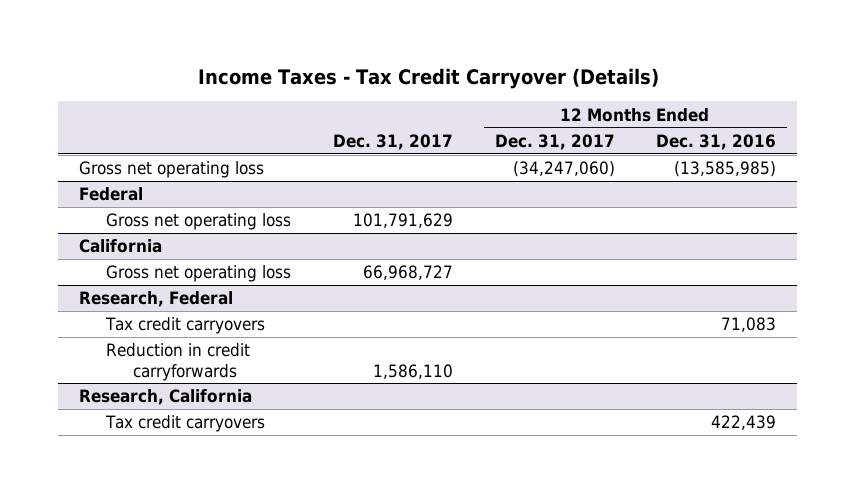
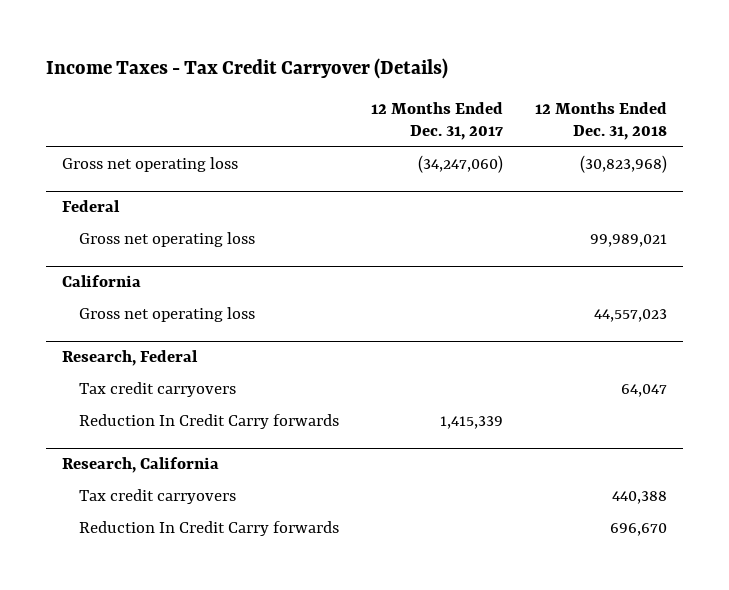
- | Dec. 31, 2017 | 12 Months Ended Dec. 31, 2017 | 12 Months Ended Dec. 31, 2016
+ | 12 Months Ended Dec. 31, 2017 | 12 Months Ended Dec. 31, 2018
@ Research, Federal
- Reduction in credit carryforwards | 1,586,110 | |
+ Reduction In Credit Carry forwards | 1,415,339 |
@ Research, California
+ Reduction In Credit Carry forwards | | 696,670

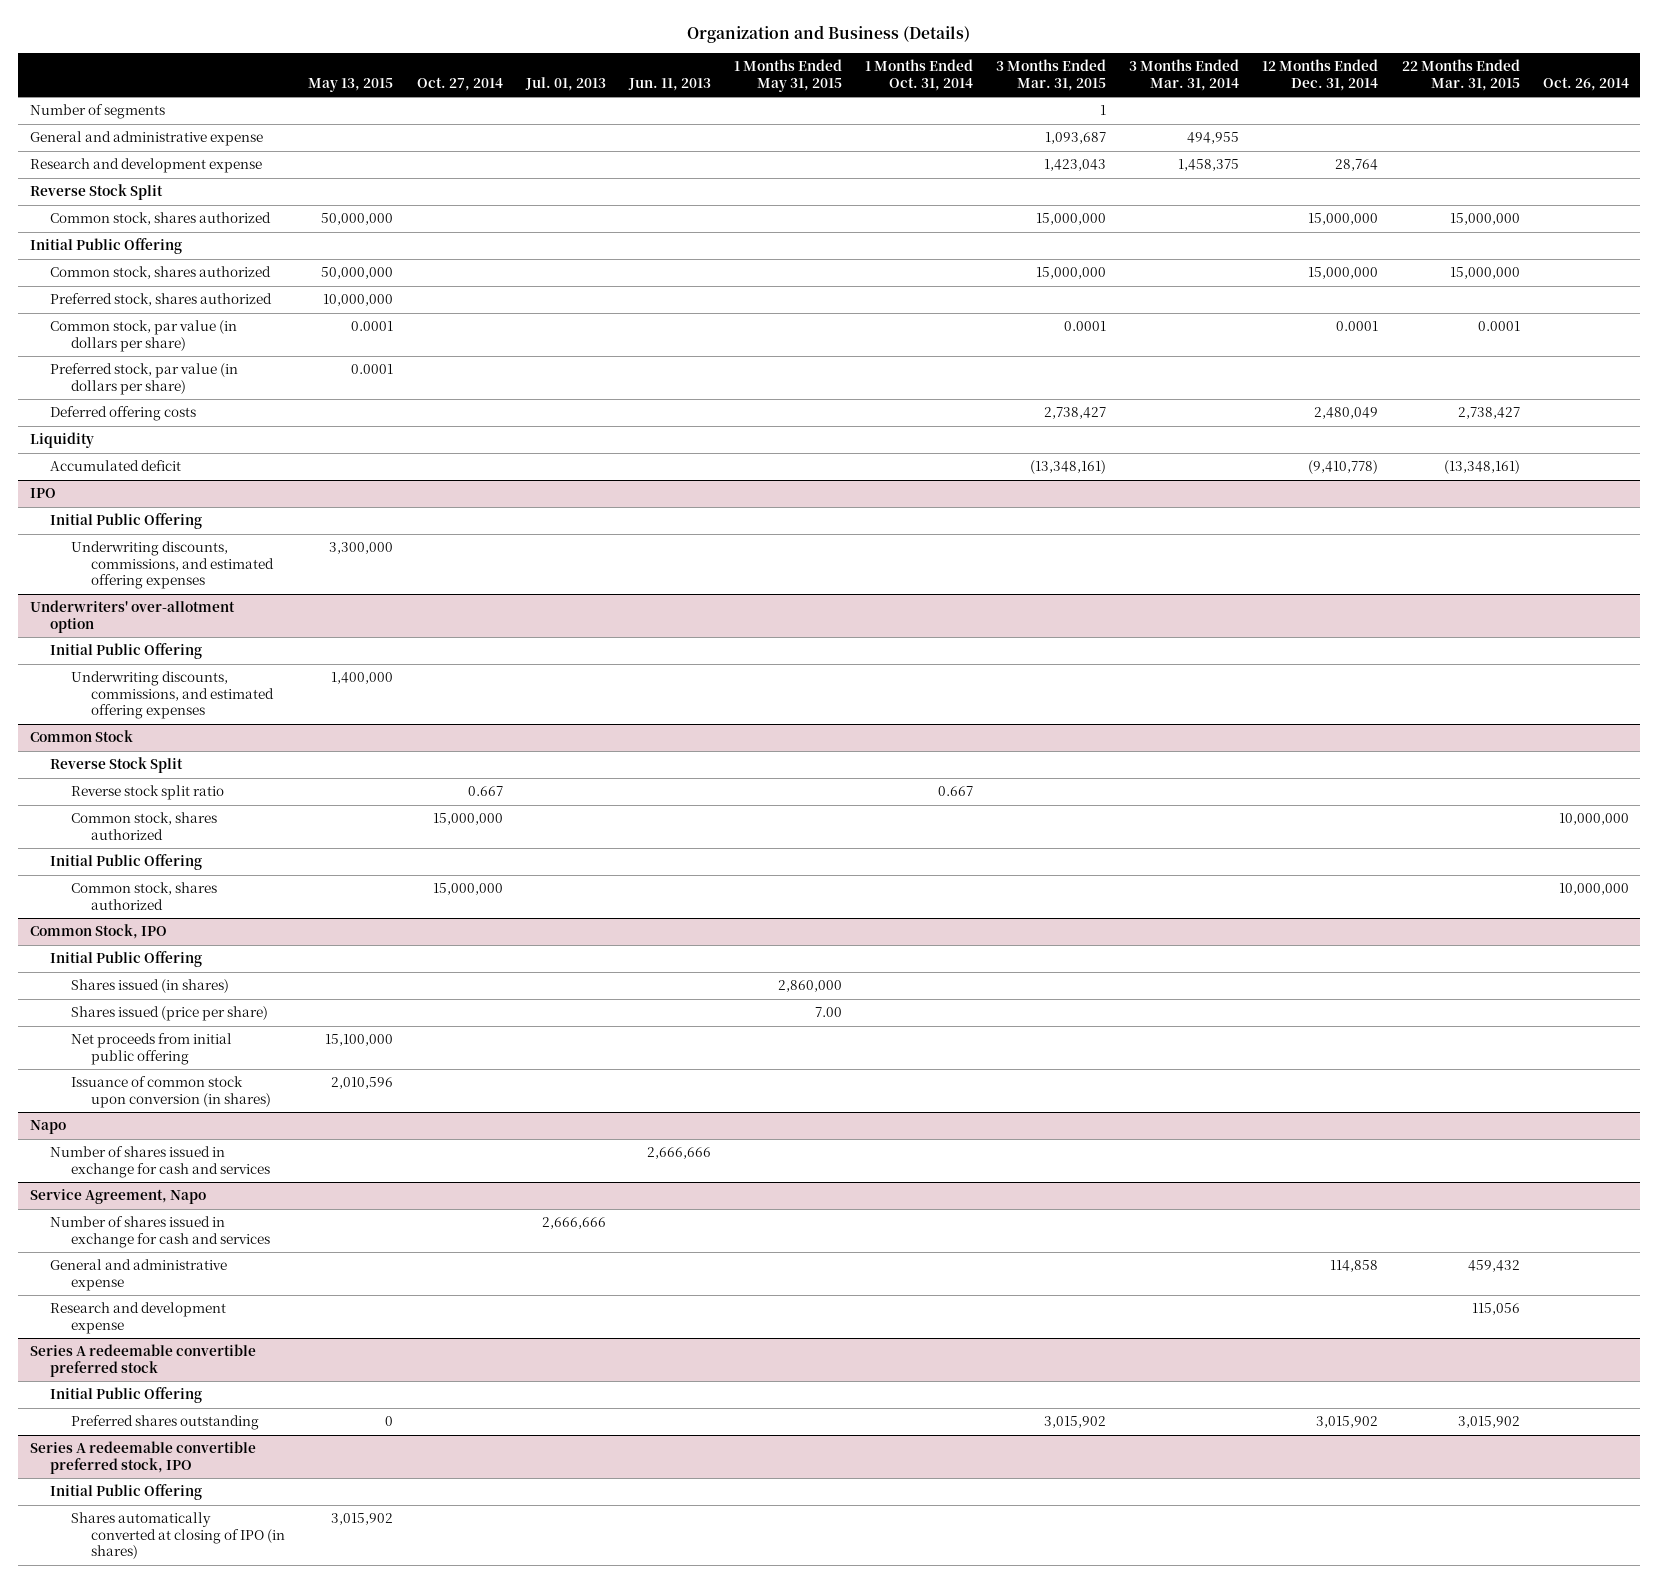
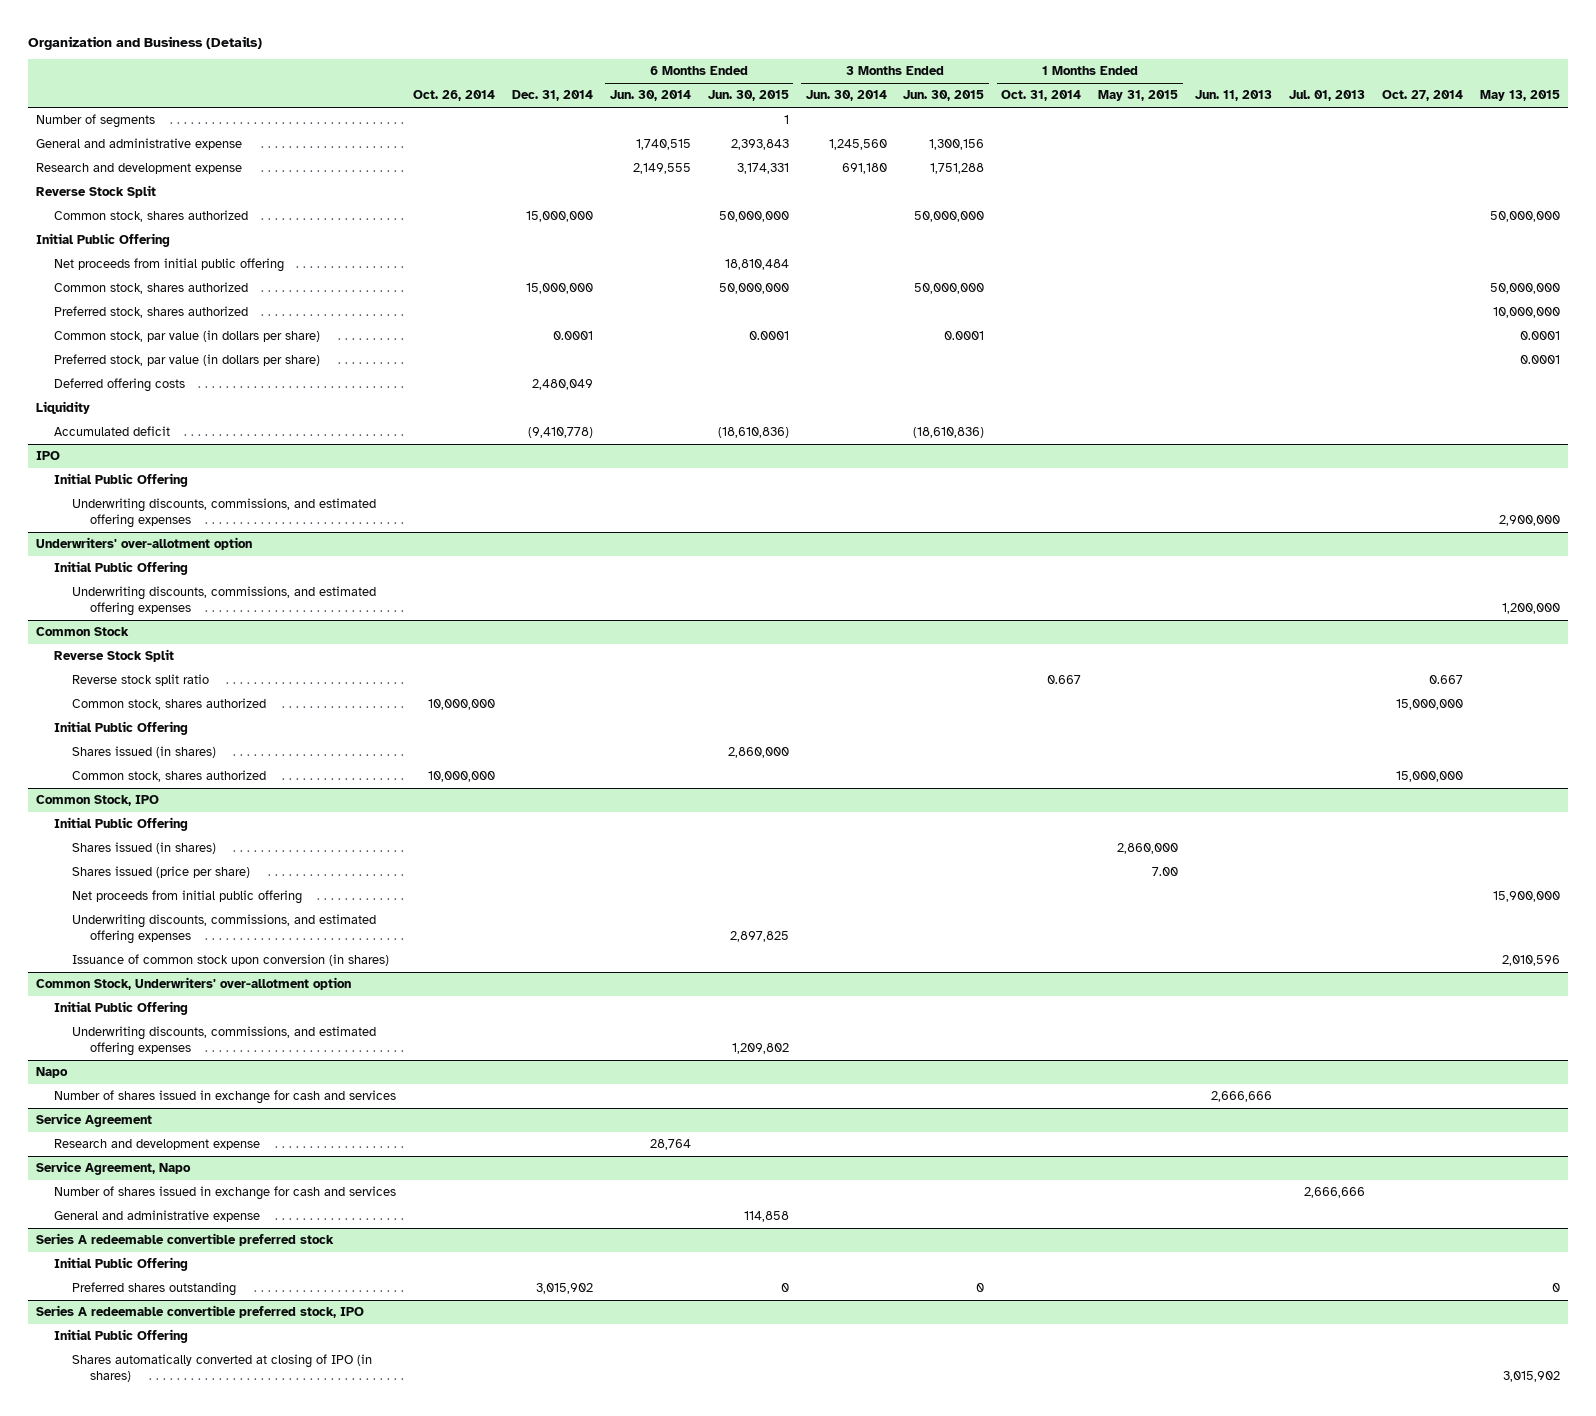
- | May 13, 2015 | Oct. 27, 2014 | Jul. 01, 2013 | Jun. 11, 2013 | 1 Months Ended May 31, 2015 | 1 Months Ended Oct. 31, 2014 | 3 Months Ended Mar. 31, 2015 | 3 Months Ended Mar. 31, 2014 | 12 Months Ended Dec. 31, 2014 | 22 Months Ended Mar. 31, 2015 | Oct. 26, 2014
+ | Oct. 26, 2014 | Dec. 31, 2014 | 6 Months Ended Jun. 30, 2014 | 6 Months Ended Jun. 30, 2015 | 3 Months Ended Jun. 30, 2014 | 3 Months Ended Jun. 30, 2015 | 1 Months Ended Oct. 31, 2014 | 1 Months Ended May 31, 2015 | Jun. 11, 2013 | Jul. 01, 2013 | Oct. 27, 2014 | May 13, 2015
+ Net proceeds from initial public offering | | | | 18,810,484 | | | | | | | |
@ IPO
- Underwriting discounts, commissions, and estimated offering expenses | 3,300,000 | | | | | | | | | |
+ Underwriting discounts, commissions, and estimated offering expenses | | | | | | | | | | | | 2,900,000
@ Underwriters' over-allotment option
- Underwriting discounts, commissions, and estimated offering expenses | 1,400,000 | | | | | | | | | |
+ Underwriting discounts, commissions, and estimated offering expenses | | | | | | | | | | | | 1,200,000
@ Common Stock
+ Shares issued (in shares) | | | | 2,860,000 | | | | | | | |
@ Common Stock, IPO
- Net proceeds from initial public offering | 15,100,000 | | | | | | | | | |
+ Net proceeds from initial public offering | | | | | | | | | | | | 15,900,000
+ Underwriting discounts, commissions, and estimated offering expenses | | | | 2,897,825 | | | | | | | |
+ Common Stock, Underwriters' over-allotment option
+ Initial Public Offering
+ Underwriting discounts, commissions, and estimated offering expenses | | | | 1,209,802 | | | | | | | |
+ Service Agreement
+ Research and development expense | | | 28,764 | | | | | | | | |
@ Service Agreement, Napo
- Research and development expense | | | | | | | | | | 115,056 |

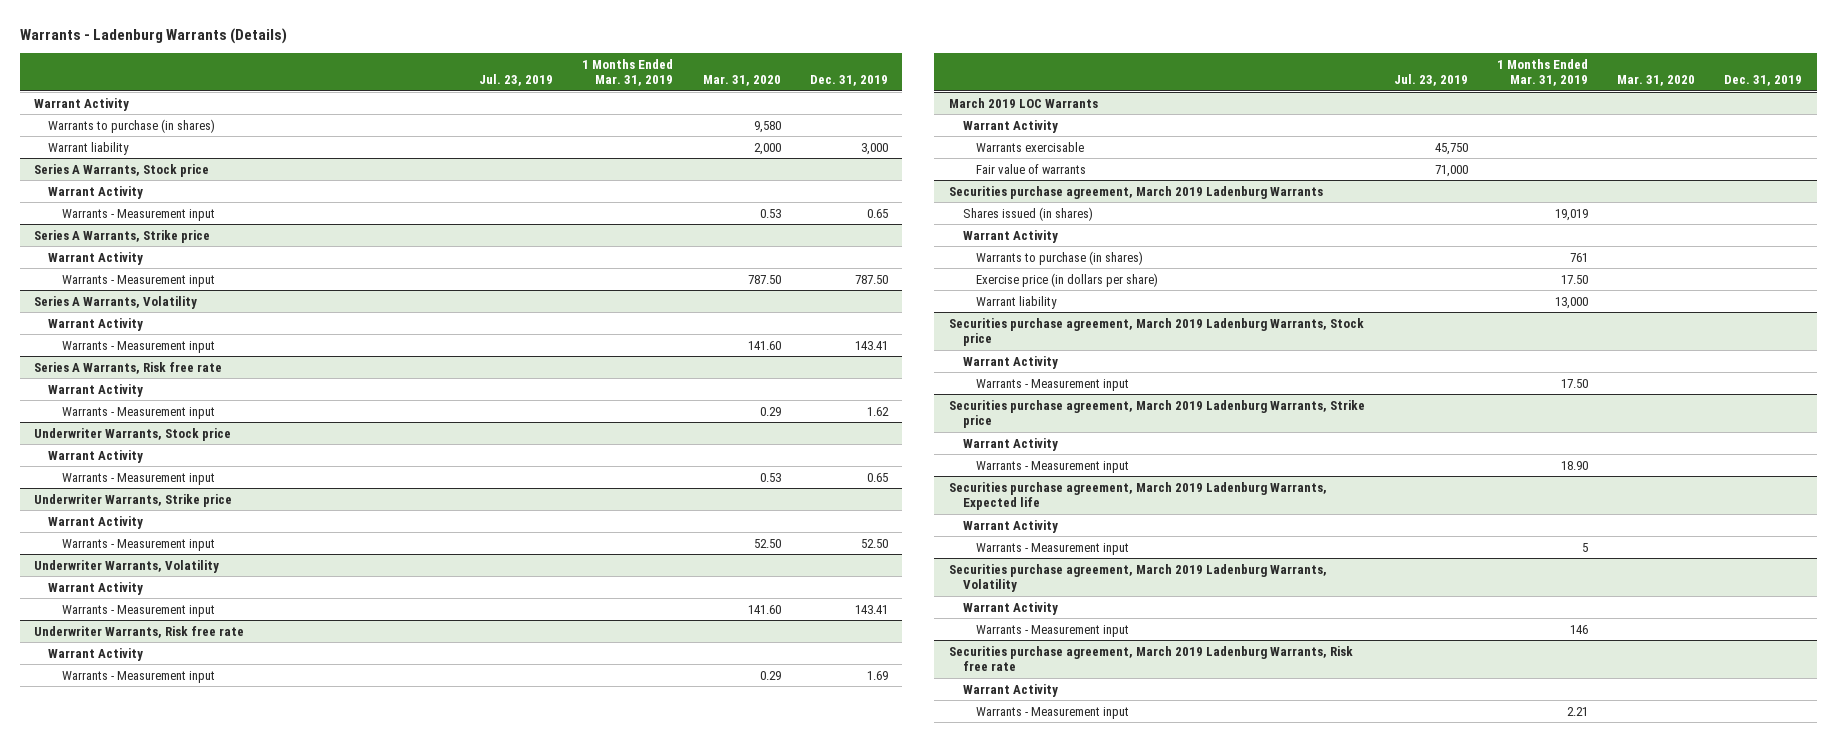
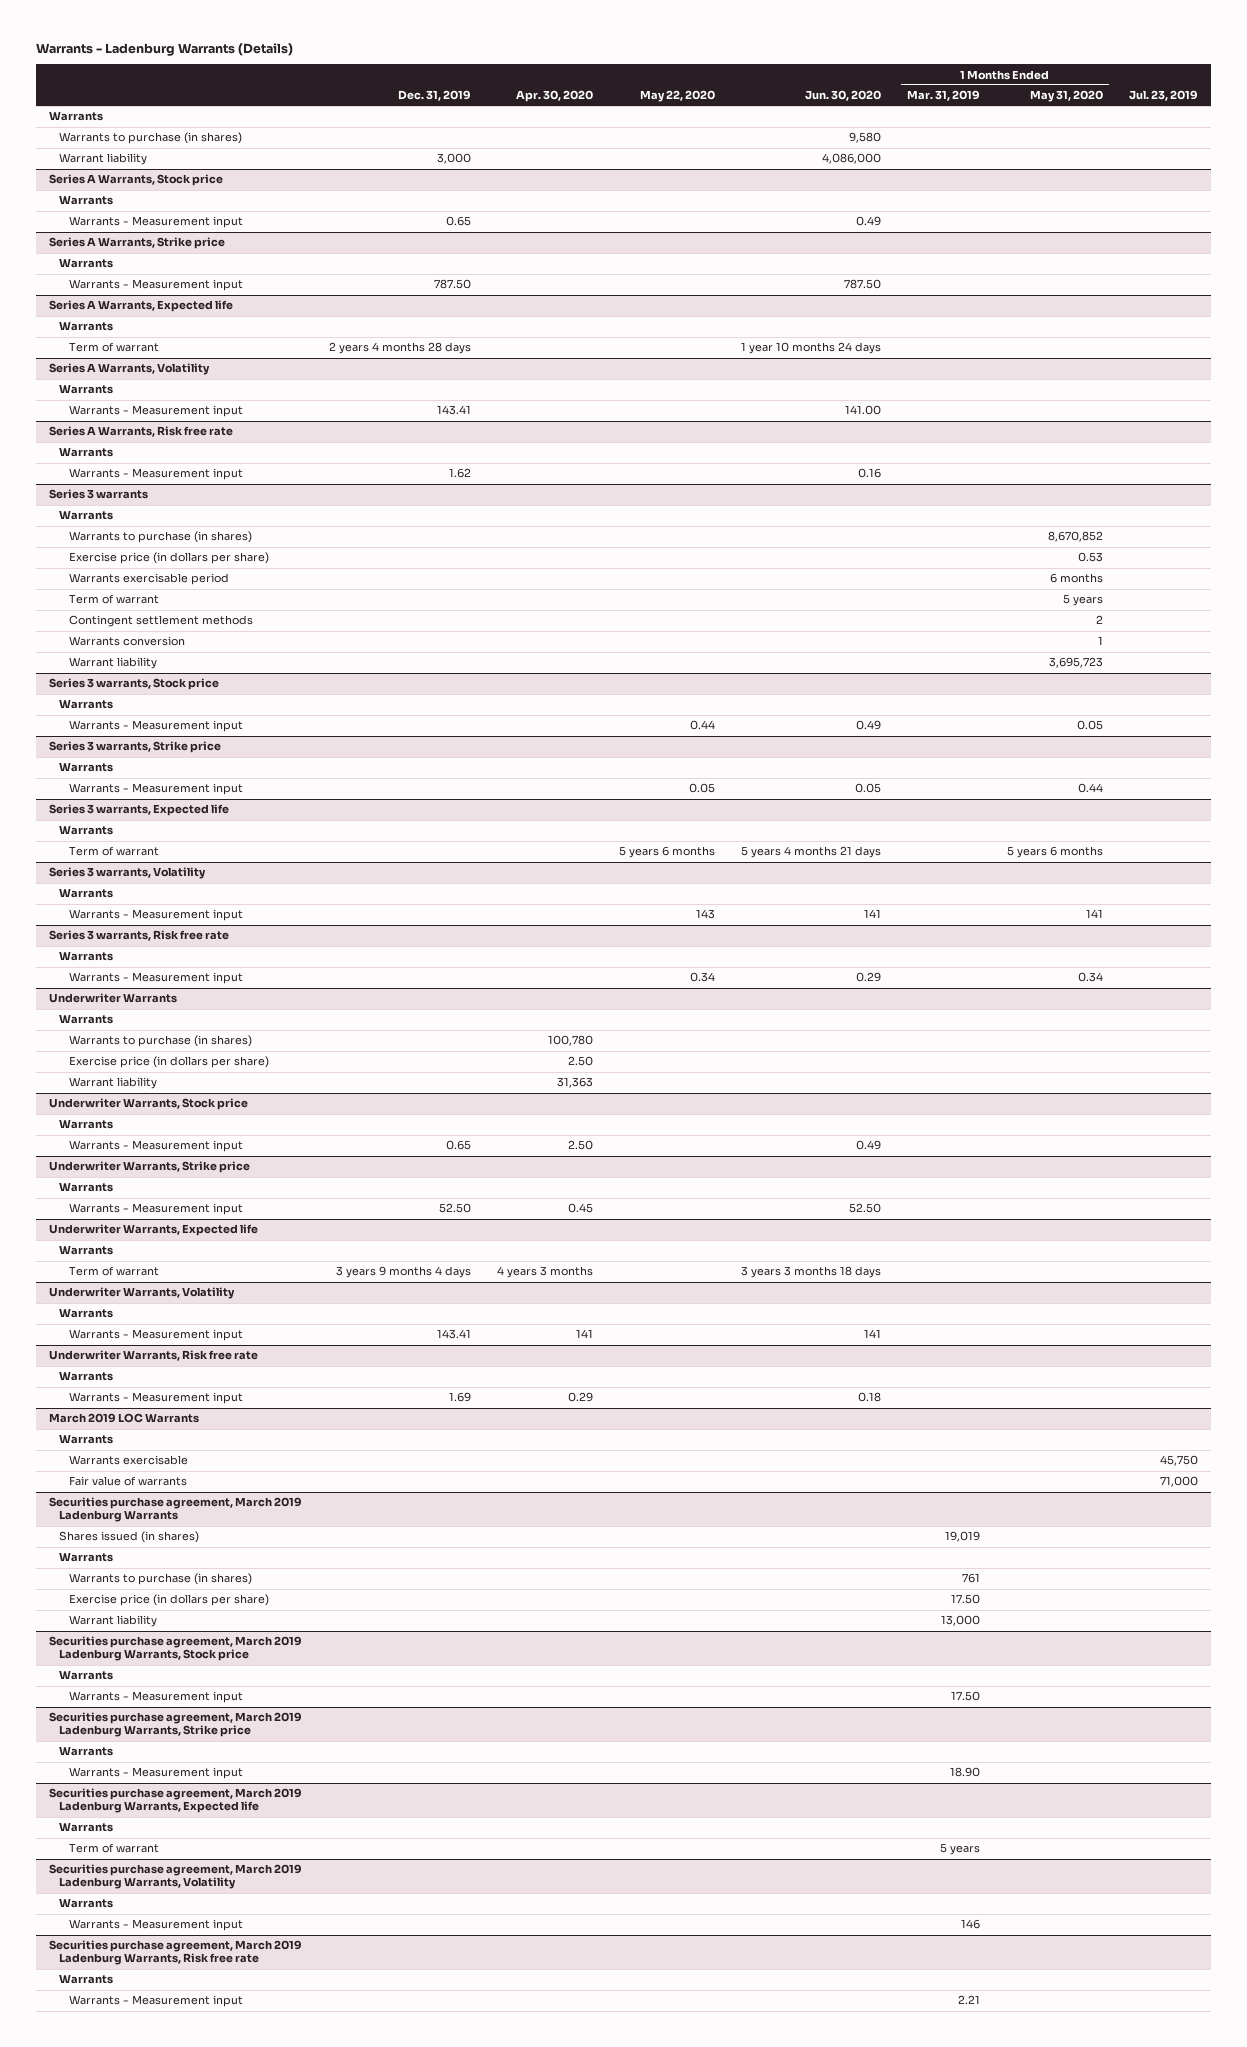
- | Jul. 23, 2019 | 1 Months Ended Mar. 31, 2019 | Mar. 31, 2020 | Dec. 31, 2019
+ | Dec. 31, 2019 | Apr. 30, 2020 | May 22, 2020 | Jun. 30, 2020 | 1 Months Ended Mar. 31, 2019 | 1 Months Ended May 31, 2020 | Jul. 23, 2019
- Warrant Activity
+ Warrants
@ Series A Warrants, Stock price
- Warrant Activity
+ Warrants
@ Series A Warrants, Strike price
- Warrant Activity
+ Warrants
+ Series A Warrants, Expected life
+ Warrants
+ Term of warrant | 2 years 4 months 28 days | | | 1 year 10 months 24 days | | |
@ Series A Warrants, Volatility
- Warrant Activity
+ Warrants
@ Series A Warrants, Risk free rate
- Warrant Activity
+ Warrants
+ Series 3 warrants
+ Warrants
+ Warrants to purchase (in shares) | | | | | | 8,670,852 |
+ Exercise price (in dollars per share) | | | | | | 0.53 |
+ Warrants exercisable period | | | | | | 6 months |
+ Term of warrant | | | | | | 5 years |
+ Contingent settlement methods | | | | | | 2 |
+ Warrants conversion | | | | | | 1 |
+ Warrant liability | | | | | | 3,695,723 |
+ Series 3 warrants, Stock price
+ Warrants
+ Warrants - Measurement input | | | 0.44 | 0.49 | | 0.05 |
+ Series 3 warrants, Strike price
+ Warrants
+ Warrants - Measurement input | | | 0.05 | 0.05 | | 0.44 |
+ Series 3 warrants, Expected life
+ Warrants
+ Term of warrant | | | 5 years 6 months | 5 years 4 months 21 days | | 5 years 6 months |
+ Series 3 warrants, Volatility
+ Warrants
+ Warrants - Measurement input | | | 143 | 141 | | 141 |
+ Series 3 warrants, Risk free rate
+ Warrants
+ Warrants - Measurement input | | | 0.34 | 0.29 | | 0.34 |
+ Underwriter Warrants
+ Warrants
+ Warrants to purchase (in shares) | | 100,780 | | | | |
+ Exercise price (in dollars per share) | | 2.50 | | | | |
+ Warrant liability | | 31,363 | | | | |
@ Underwriter Warrants, Stock price
- Warrant Activity
+ Warrants
@ Underwriter Warrants, Strike price
- Warrant Activity
+ Warrants
+ Underwriter Warrants, Expected life
+ Warrants
+ Term of warrant | 3 years 9 months 4 days | 4 years 3 months | | 3 years 3 months 18 days | | |
@ Underwriter Warrants, Volatility
- Warrant Activity
+ Warrants
@ Underwriter Warrants, Risk free rate
- Warrant Activity
+ Warrants
@ March 2019 LOC Warrants
- Warrant Activity
+ Warrants
@ Securities purchase agreement, March 2019 Ladenburg Warrants
- Warrant Activity
+ Warrants
@ Securities purchase agreement, March 2019 Ladenburg Warrants, Stock price
- Warrant Activity
+ Warrants
@ Securities purchase agreement, March 2019 Ladenburg Warrants, Strike price
- Warrant Activity
+ Warrants
@ Securities purchase agreement, March 2019 Ladenburg Warrants, Expected life
- Warrant Activity
- Warrants - Measurement input | | 5 | |
+ Warrants
+ Term of warrant | | | | | 5 years | |
@ Securities purchase agreement, March 2019 Ladenburg Warrants, Volatility
- Warrant Activity
+ Warrants
@ Securities purchase agreement, March 2019 Ladenburg Warrants, Risk free rate
- Warrant Activity
+ Warrants

